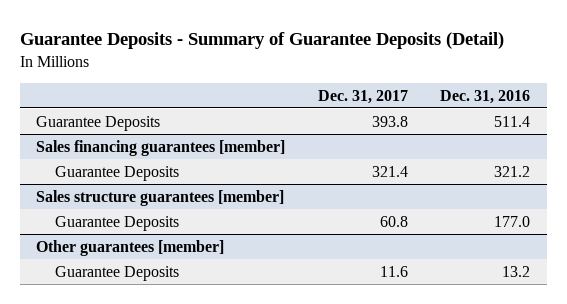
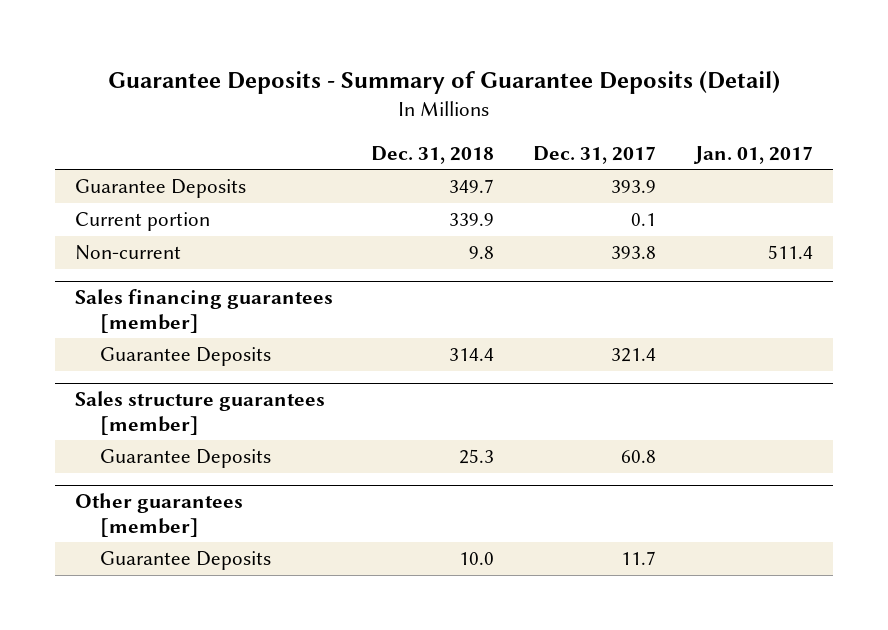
- | Dec. 31, 2017 | Dec. 31, 2016
+ | Dec. 31, 2018 | Dec. 31, 2017 | Jan. 01, 2017
- Guarantee Deposits | 393.8 | 511.4
+ Guarantee Deposits | 349.7 | 393.9 |
+ Current portion | 339.9 | 0.1 |
+ Non-current | 9.8 | 393.8 | 511.4
@ Other guarantees [member]
- Guarantee Deposits | 11.6 | 13.2
+ Guarantee Deposits | 10.0 | 11.7 |

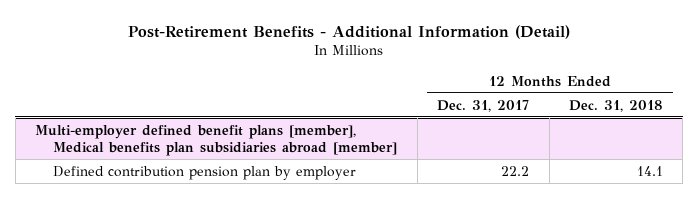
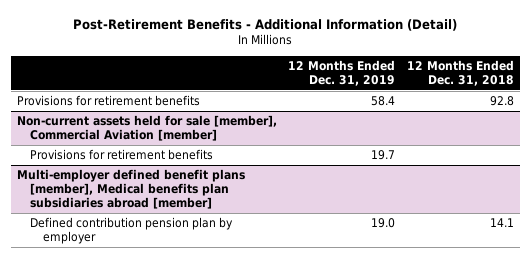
- | 12 Months Ended Dec. 31, 2017 | 12 Months Ended Dec. 31, 2018
+ | 12 Months Ended Dec. 31, 2019 | 12 Months Ended Dec. 31, 2018
+ Provisions for retirement benefits | 58.4 | 92.8
+ Non-current assets held for sale [member], Commercial Aviation [member]
+ Provisions for retirement benefits | 19.7 |

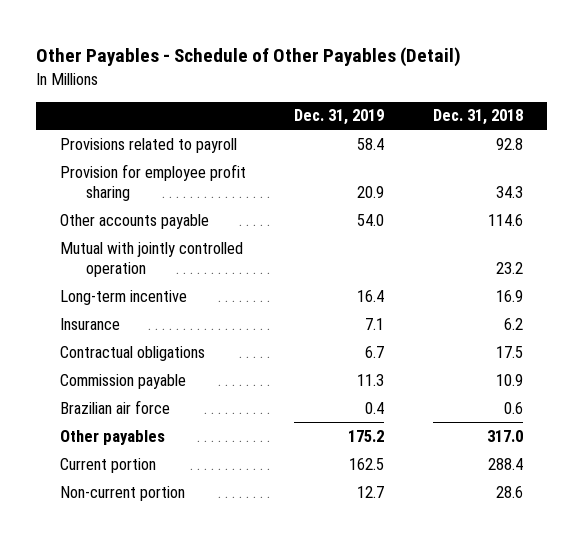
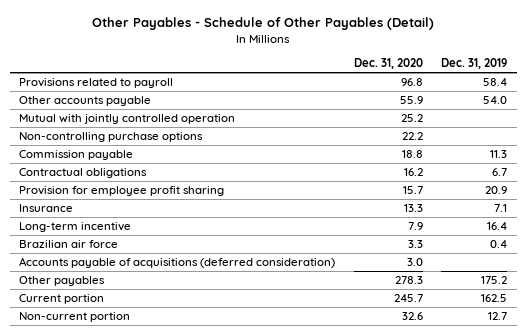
- | Dec. 31, 2019 | Dec. 31, 2018
+ | Dec. 31, 2020 | Dec. 31, 2019
+ Non-controlling purchase options | 22.2 |
moved down: Contractual obligations | 16.2 | 6.7
moved down: Provision for employee profit sharing | 15.7 | 20.9
moved down: Insurance | 13.3 | 7.1
moved down: Long-term incentive | 7.9 | 16.4
+ Accounts payable of acquisitions (deferred consideration) | 3.0 |

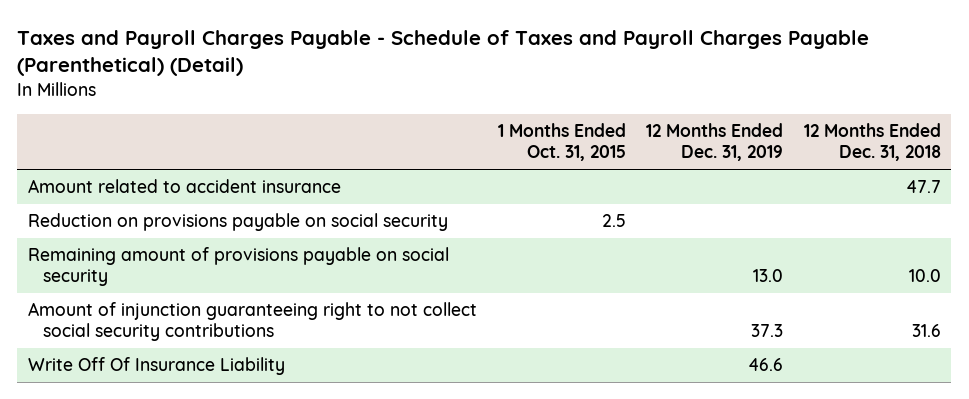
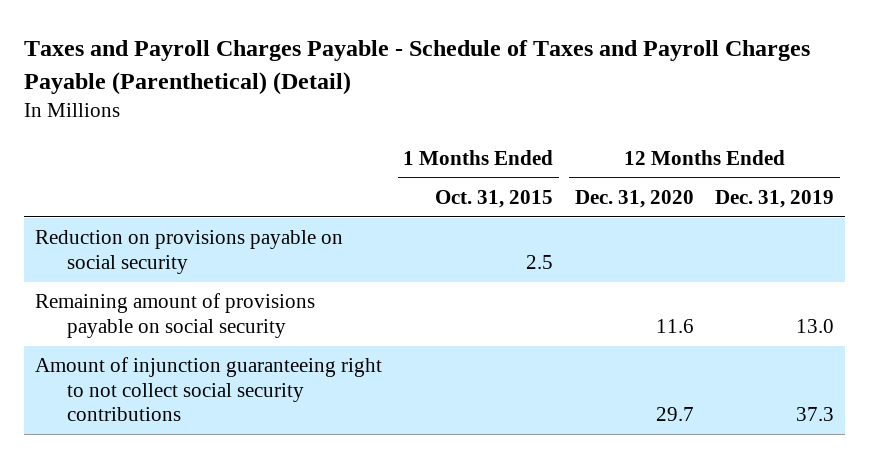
- | 1 Months Ended Oct. 31, 2015 | 12 Months Ended Dec. 31, 2019 | 12 Months Ended Dec. 31, 2018
+ | 1 Months Ended Oct. 31, 2015 | 12 Months Ended Dec. 31, 2020 | 12 Months Ended Dec. 31, 2019
- Amount related to accident insurance | | | 47.7
- Write Off Of Insurance Liability | | 46.6 |

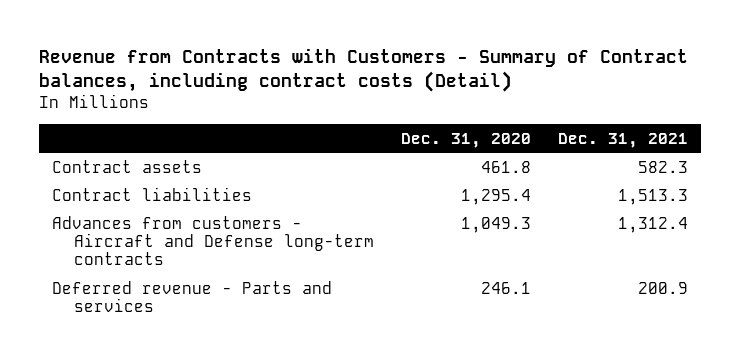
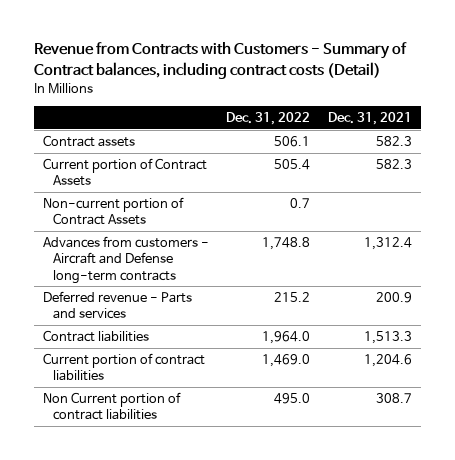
- | Dec. 31, 2020 | Dec. 31, 2021
+ | Dec. 31, 2022 | Dec. 31, 2021
+ Current portion of Contract Assets | 505.4 | 582.3
+ Non-current portion of Contract Assets | 0.7 |
moved down: Contract liabilities | 1,964.0 | 1,513.3
+ Current portion of contract liabilities | 1,469.0 | 1,204.6
+ Non Current portion of contract liabilities | 495.0 | 308.7

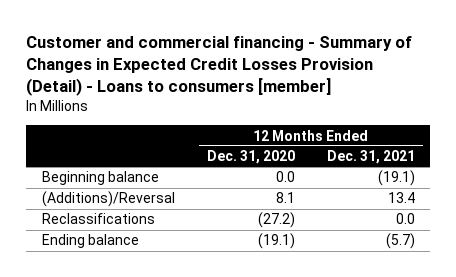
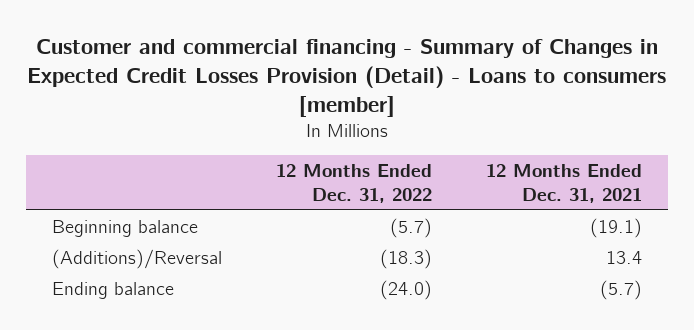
- | 12 Months Ended Dec. 31, 2020 | 12 Months Ended Dec. 31, 2021
+ | 12 Months Ended Dec. 31, 2022 | 12 Months Ended Dec. 31, 2021
- Reclassifications | (27.2) | 0.0

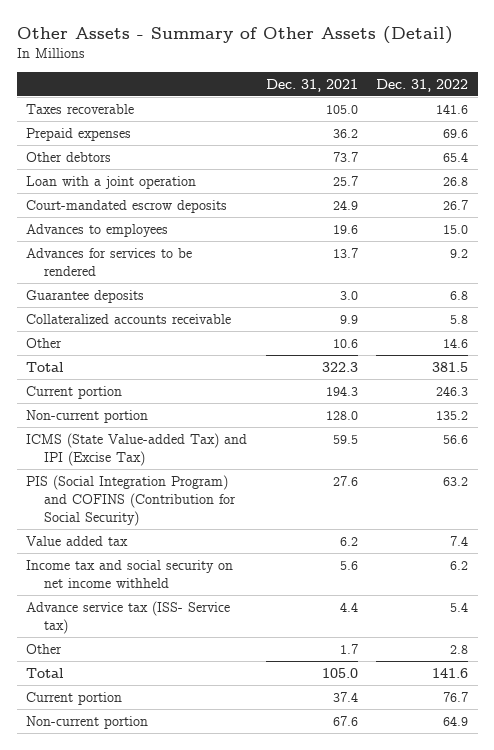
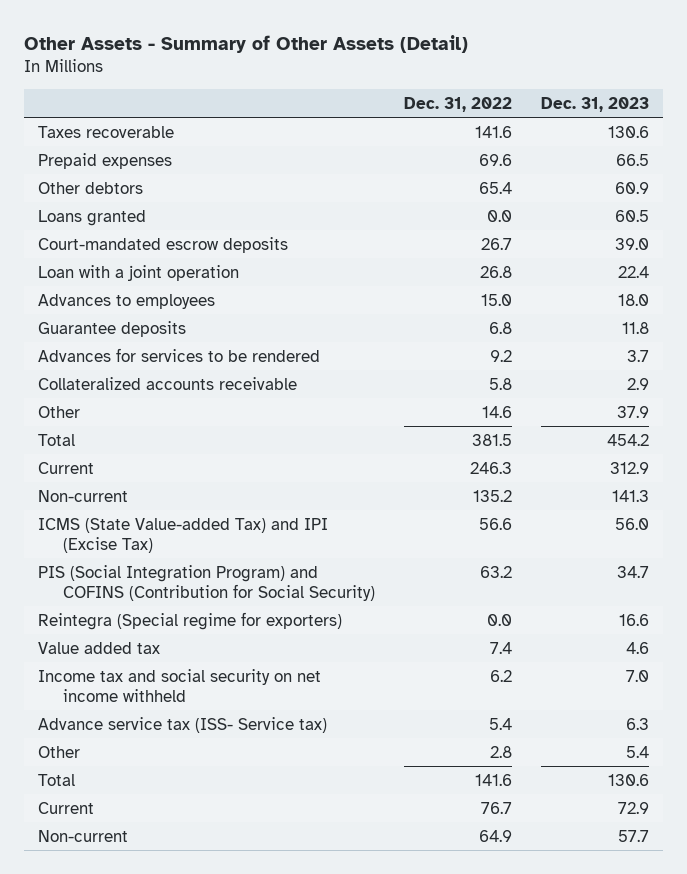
- | Dec. 31, 2021 | Dec. 31, 2022
+ | Dec. 31, 2022 | Dec. 31, 2023
+ Loans granted | 0.0 | 60.5
moved down: Loan with a joint operation | 26.8 | 22.4
moved down: Advances for services to be rendered | 9.2 | 3.7
- Current portion | 194.3 | 246.3
- Non-current portion | 128.0 | 135.2
+ Current | 246.3 | 312.9
+ Non-current | 135.2 | 141.3
+ Reintegra (Special regime for exporters) | 0.0 | 16.6
- Current portion | 37.4 | 76.7
- Non-current portion | 67.6 | 64.9
+ Current | 76.7 | 72.9
+ Non-current | 64.9 | 57.7

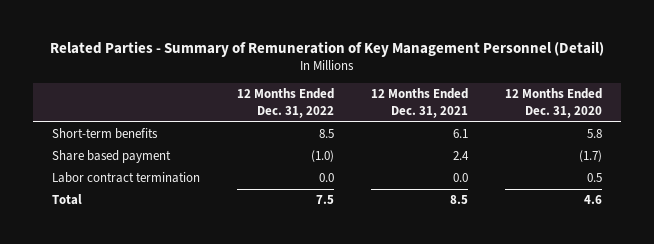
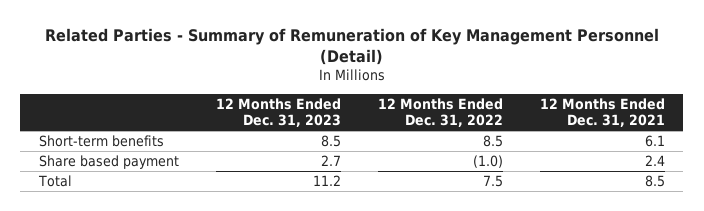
- | 12 Months Ended Dec. 31, 2022 | 12 Months Ended Dec. 31, 2021 | 12 Months Ended Dec. 31, 2020
+ | 12 Months Ended Dec. 31, 2023 | 12 Months Ended Dec. 31, 2022 | 12 Months Ended Dec. 31, 2021
- Labor contract termination | 0.0 | 0.0 | 0.5

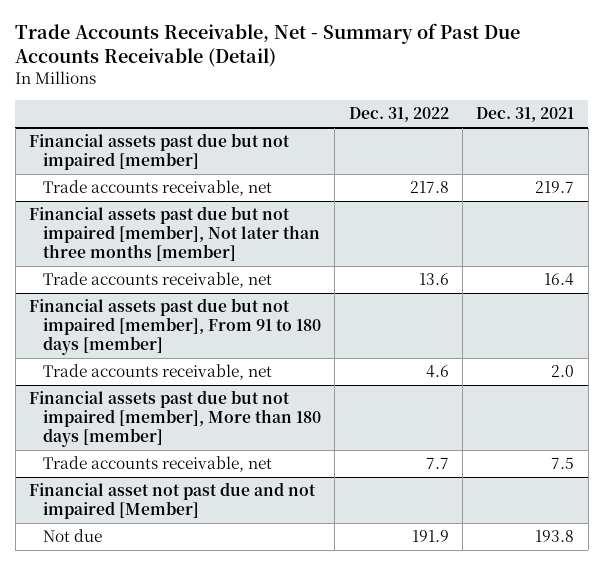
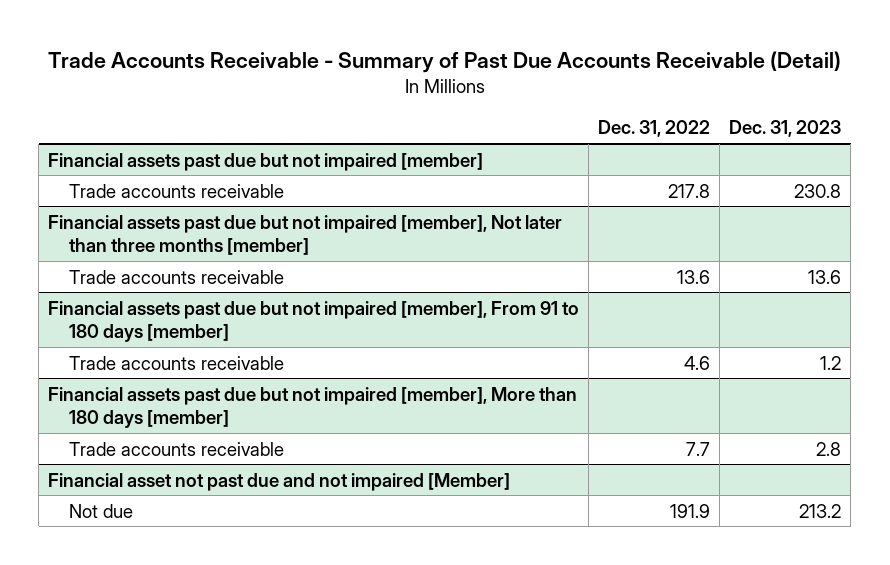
- Trade Accounts Receivable, Net - Summary of Past Due Accounts Receivable (Detail)
+ Trade Accounts Receivable - Summary of Past Due Accounts Receivable (Detail)
- | Dec. 31, 2022 | Dec. 31, 2021
+ | Dec. 31, 2022 | Dec. 31, 2023
@ Financial assets past due but not impaired [member]
- Trade accounts receivable, net | 217.8 | 219.7
+ Trade accounts receivable | 217.8 | 230.8
@ Financial assets past due but not impaired [member], Not later than three months [member]
- Trade accounts receivable, net | 13.6 | 16.4
+ Trade accounts receivable | 13.6 | 13.6
@ Financial assets past due but not impaired [member], From 91 to 180 days [member]
- Trade accounts receivable, net | 4.6 | 2.0
+ Trade accounts receivable | 4.6 | 1.2
@ Financial assets past due but not impaired [member], More than 180 days [member]
- Trade accounts receivable, net | 7.7 | 7.5
+ Trade accounts receivable | 7.7 | 2.8

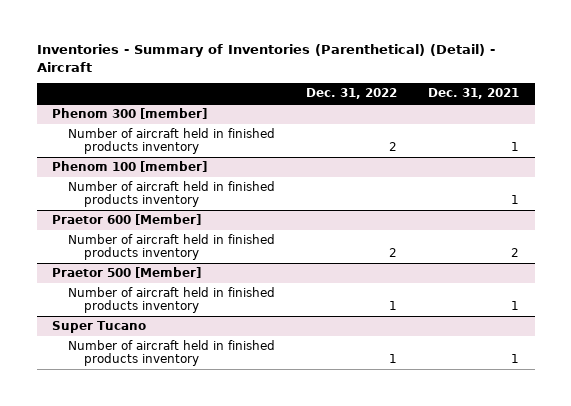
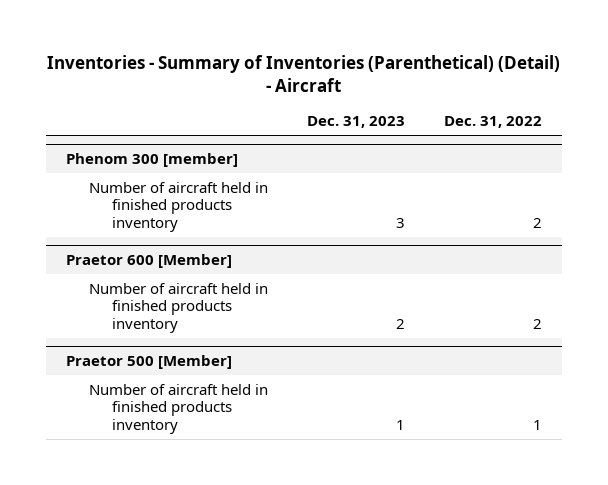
- | Dec. 31, 2022 | Dec. 31, 2021
+ | Dec. 31, 2023 | Dec. 31, 2022
- Phenom 100 [member]
- Number of aircraft held in finished products inventory | | 1
- Super Tucano
- Number of aircraft held in finished products inventory | 1 | 1

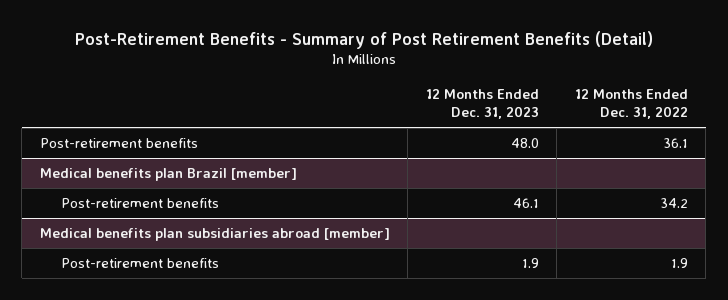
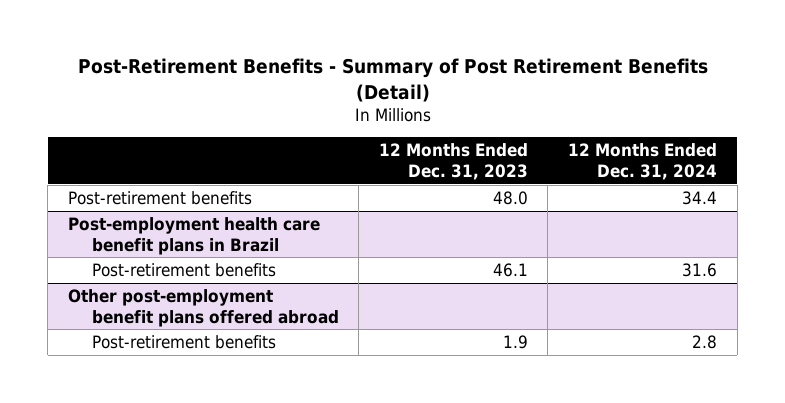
- | 12 Months Ended Dec. 31, 2023 | 12 Months Ended Dec. 31, 2022
+ | 12 Months Ended Dec. 31, 2023 | 12 Months Ended Dec. 31, 2024
- Medical benefits plan Brazil [member]
+ Post-employment health care benefit plans in Brazil
- Medical benefits plan subsidiaries abroad [member]
+ Other post-employment benefit plans offered abroad

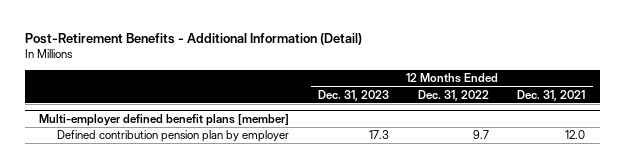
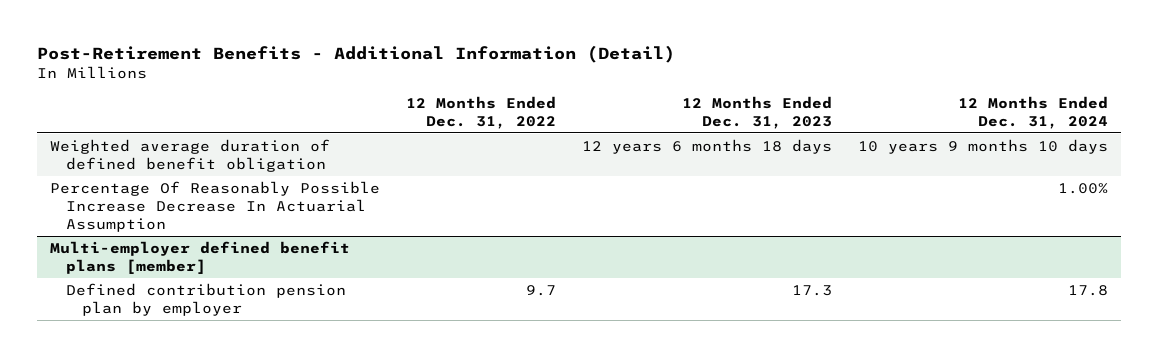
- | 12 Months Ended Dec. 31, 2023 | 12 Months Ended Dec. 31, 2022 | 12 Months Ended Dec. 31, 2021
+ | 12 Months Ended Dec. 31, 2022 | 12 Months Ended Dec. 31, 2023 | 12 Months Ended Dec. 31, 2024
+ Weighted average duration of defined benefit obligation | | 12 years 6 months 18 days | 10 years 9 months 10 days
+ Percentage Of Reasonably Possible Increase Decrease In Actuarial Assumption | | | 1.00%

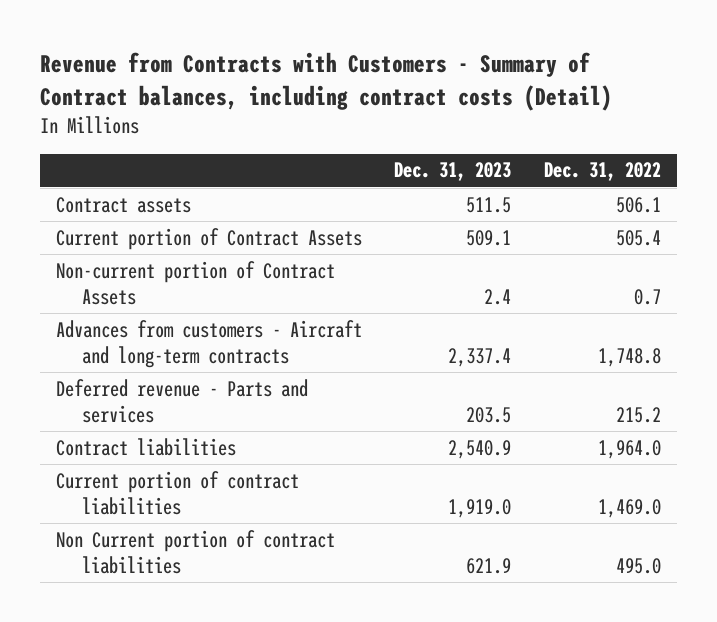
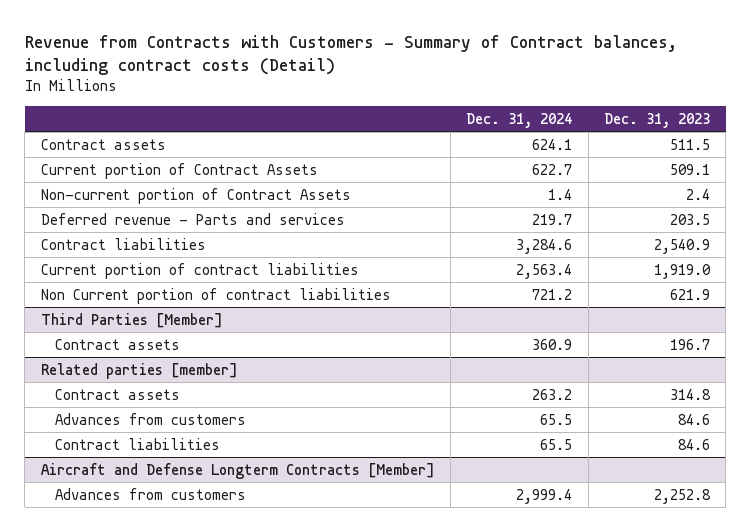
- | Dec. 31, 2023 | Dec. 31, 2022
+ | Dec. 31, 2024 | Dec. 31, 2023
- Advances from customers - Aircraft and long-term contracts | 2,337.4 | 1,748.8
+ Third Parties [Member]
+ Contract assets | 360.9 | 196.7
+ Related parties [member]
+ Contract assets | 263.2 | 314.8
+ Advances from customers | 65.5 | 84.6
+ Contract liabilities | 65.5 | 84.6
+ Aircraft and Defense Longterm Contracts [Member]
+ Advances from customers | 2,999.4 | 2,252.8

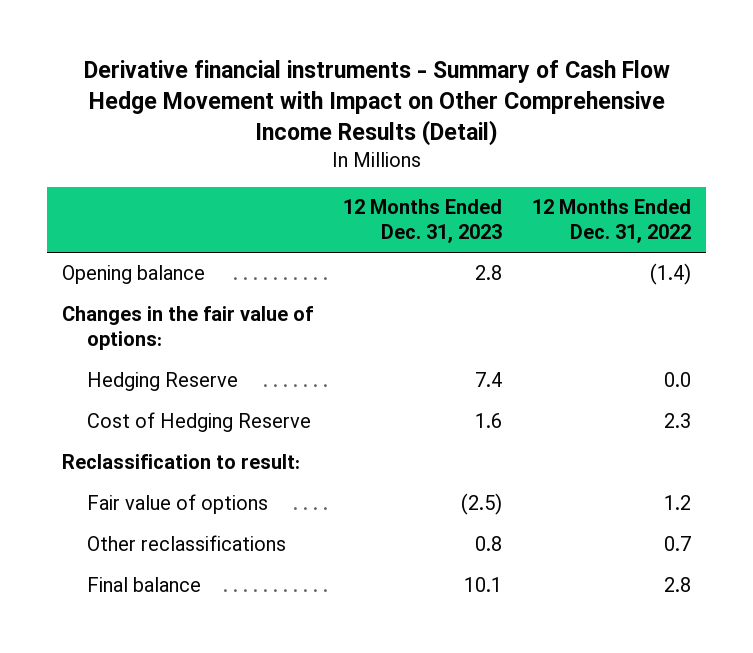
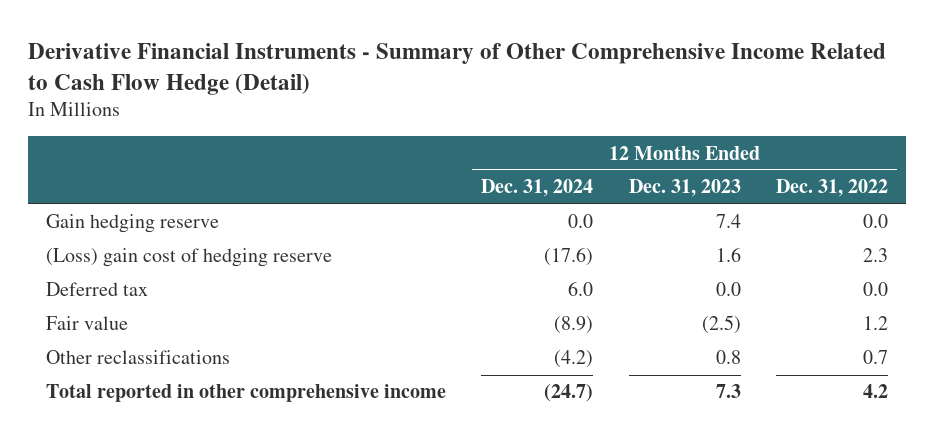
- Derivative financial instruments - Summary of Cash Flow Hedge Movement with Impact on Other Comprehensive Income Results (Detail)
+ Derivative Financial Instruments - Summary of Other Comprehensive Income Related to Cash Flow Hedge (Detail)
- | 12 Months Ended Dec. 31, 2023 | 12 Months Ended Dec. 31, 2022
+ | 12 Months Ended Dec. 31, 2024 | 12 Months Ended Dec. 31, 2023 | 12 Months Ended Dec. 31, 2022
- Opening balance | 2.8 | (1.4)
- Changes in the fair value of options:
- Hedging Reserve | 7.4 | 0.0
- Cost of Hedging Reserve | 1.6 | 2.3
- Reclassification to result:
- Fair value of options | (2.5) | 1.2
+ Gain hedging reserve | 0.0 | 7.4 | 0.0
+ (Loss) gain cost of hedging reserve | (17.6) | 1.6 | 2.3
+ Deferred tax | 6.0 | 0.0 | 0.0
+ Fair value | (8.9) | (2.5) | 1.2
- Final balance | 10.1 | 2.8
+ Total reported in other comprehensive income | (24.7) | 7.3 | 4.2

